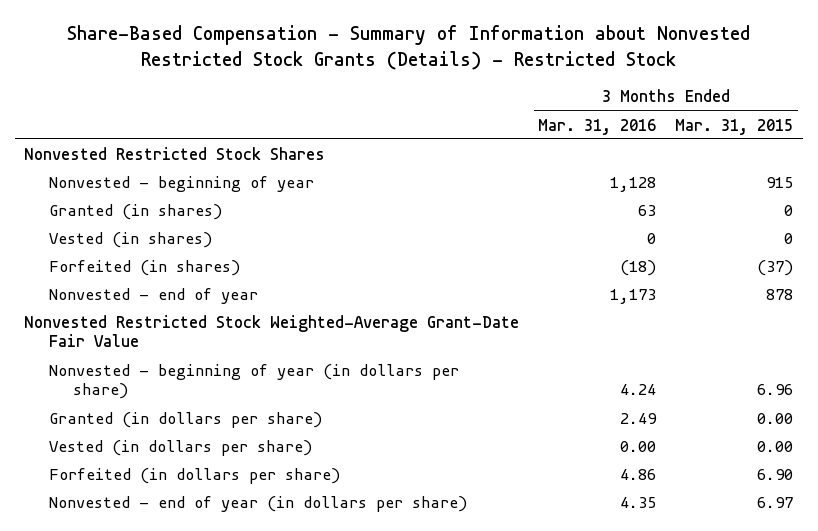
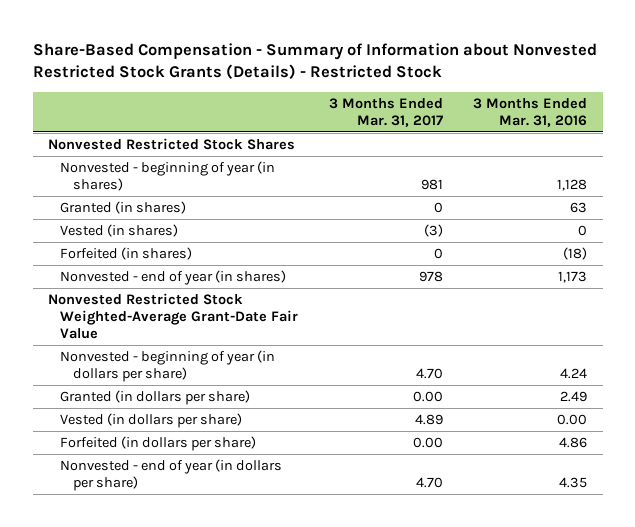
- | 3 Months Ended Mar. 31, 2016 | 3 Months Ended Mar. 31, 2015
+ | 3 Months Ended Mar. 31, 2017 | 3 Months Ended Mar. 31, 2016
- Nonvested - beginning of year | 1,128 | 915
+ Nonvested - beginning of year (in shares) | 981 | 1,128
- Nonvested - end of year | 1,173 | 878
+ Nonvested - end of year (in shares) | 978 | 1,173

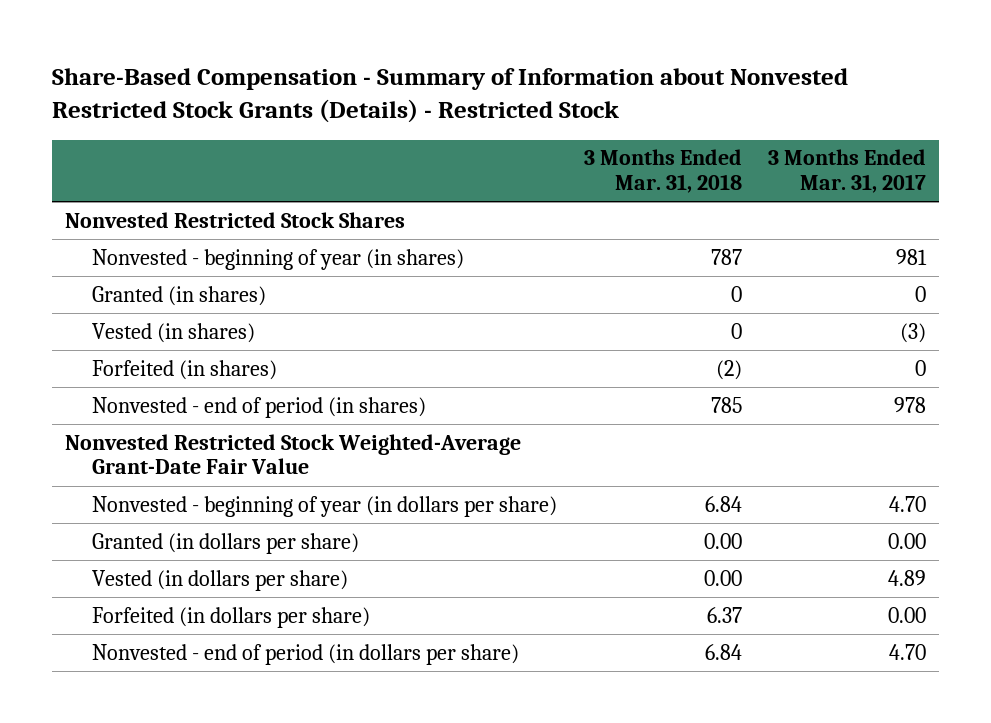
- | 3 Months Ended Mar. 31, 2017 | 3 Months Ended Mar. 31, 2016
+ | 3 Months Ended Mar. 31, 2018 | 3 Months Ended Mar. 31, 2017
- Nonvested - end of year (in shares) | 978 | 1,173
+ Nonvested - end of period (in shares) | 785 | 978
- Nonvested - end of year (in dollars per share) | 4.70 | 4.35
+ Nonvested - end of period (in dollars per share) | 6.84 | 4.70

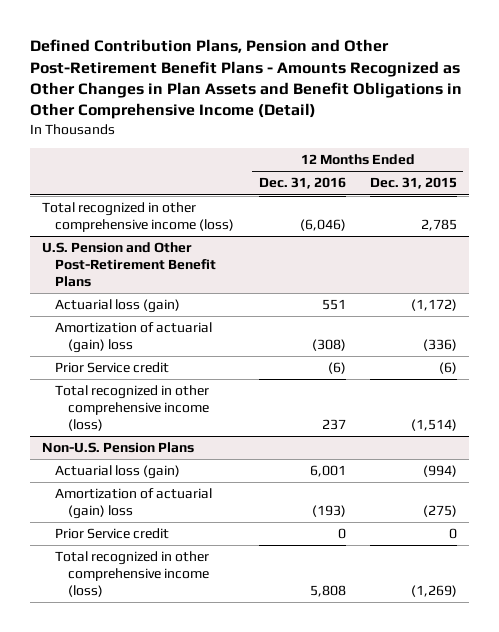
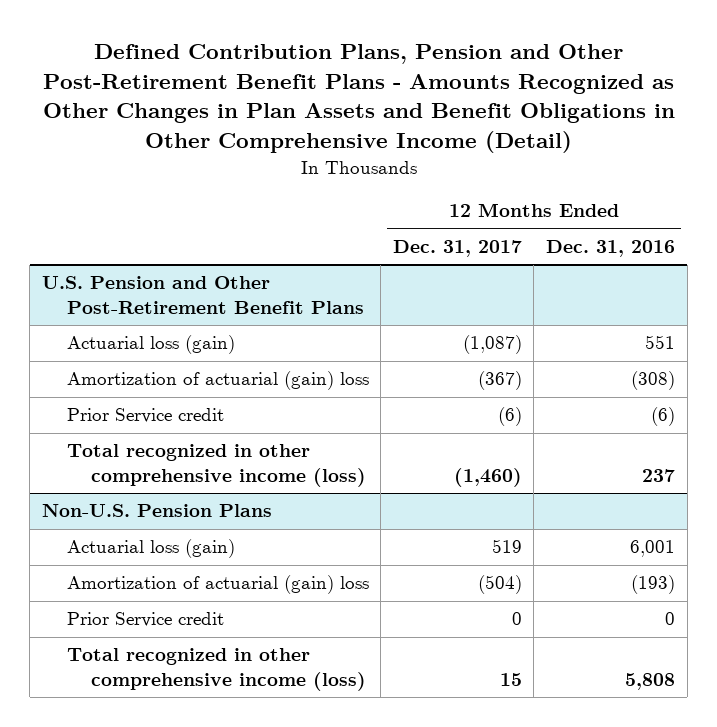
- | 12 Months Ended Dec. 31, 2016 | 12 Months Ended Dec. 31, 2015
+ | 12 Months Ended Dec. 31, 2017 | 12 Months Ended Dec. 31, 2016
- Total recognized in other comprehensive income (loss) | (6,046) | 2,785

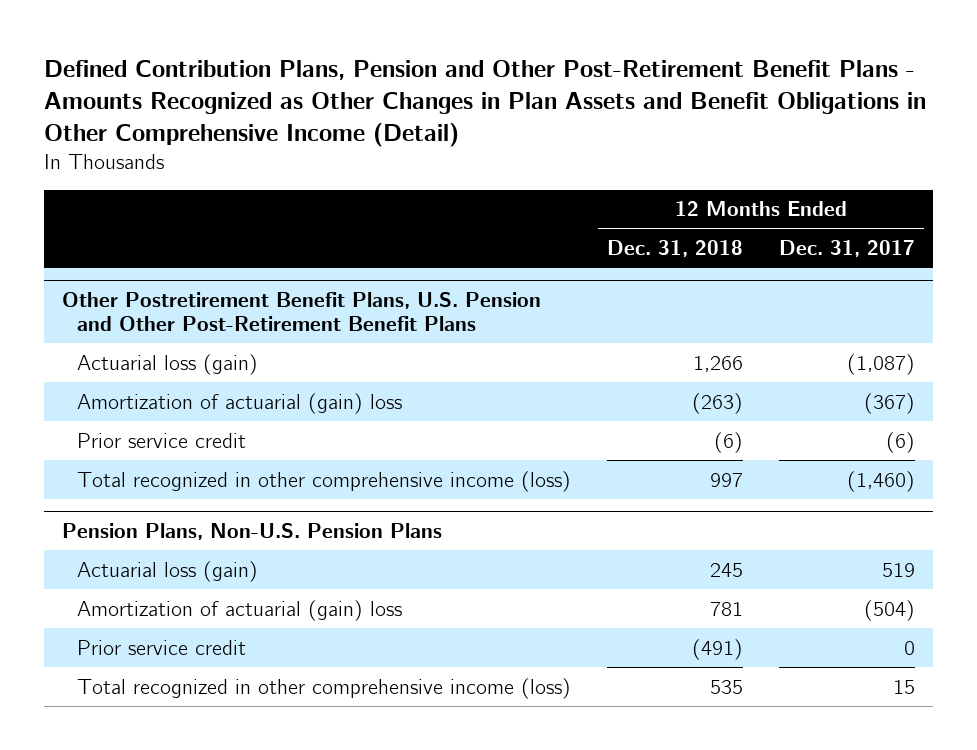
- | 12 Months Ended Dec. 31, 2017 | 12 Months Ended Dec. 31, 2016
+ | 12 Months Ended Dec. 31, 2018 | 12 Months Ended Dec. 31, 2017
- U.S. Pension and Other Post-Retirement Benefit Plans
+ Other Postretirement Benefit Plans, U.S. Pension and Other Post-Retirement Benefit Plans
- Prior Service credit | (6) | (6)
+ Prior service credit | (6) | (6)
- Non-U.S. Pension Plans
+ Pension Plans, Non-U.S. Pension Plans
- Prior Service credit | 0 | 0
+ Prior service credit | (491) | 0

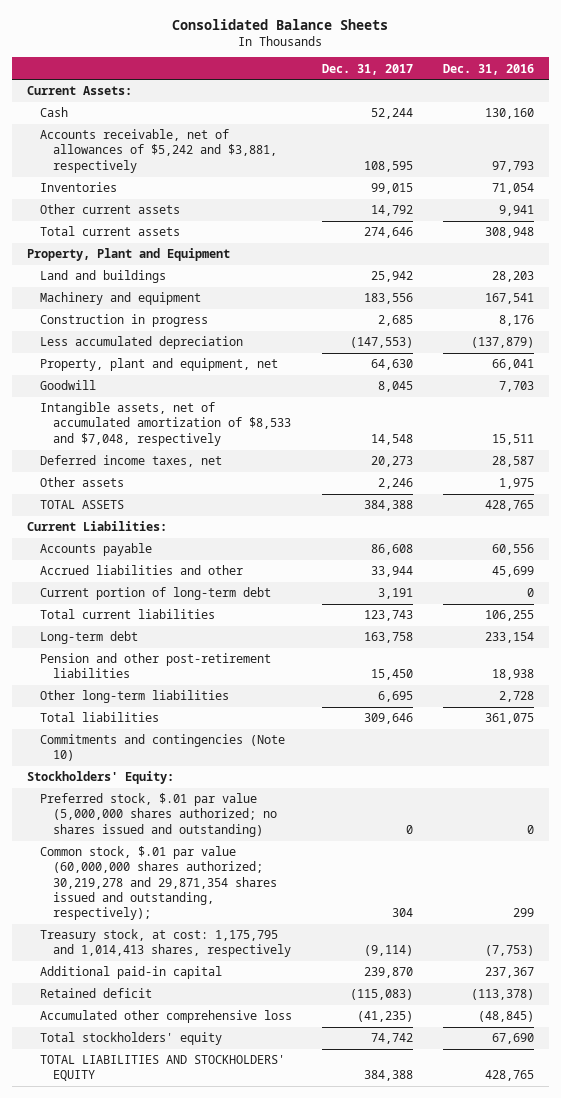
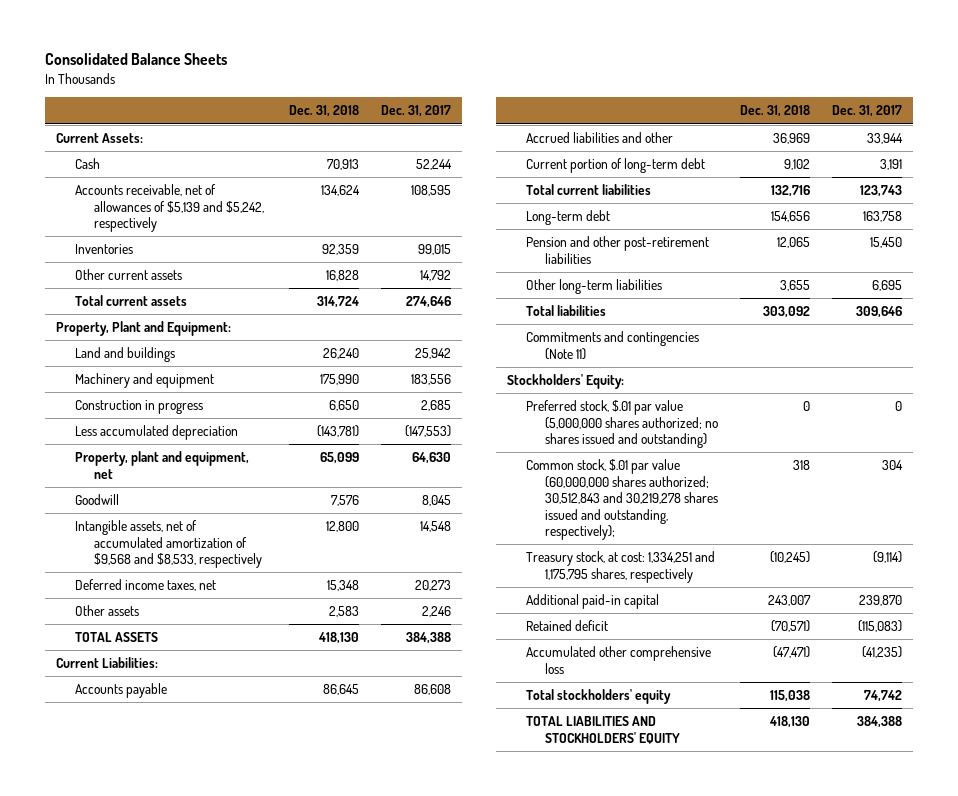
- | Dec. 31, 2017 | Dec. 31, 2016
+ | Dec. 31, 2018 | Dec. 31, 2017
- Accounts receivable, net of allowances of $5,242 and $3,881, respectively | 108,595 | 97,793
+ Accounts receivable, net of allowances of $5,139 and $5,242, respectively | 134,624 | 108,595
- Property, Plant and Equipment
+ Property, Plant and Equipment:
- Intangible assets, net of accumulated amortization of $8,533 and $7,048, respectively | 14,548 | 15,511
+ Intangible assets, net of accumulated amortization of $9,568 and $8,533, respectively | 12,800 | 14,548
- Commitments and contingencies (Note 10)
+ Commitments and contingencies (Note 11)
- Common stock, $.01 par value (60,000,000 shares authorized; 30,219,278 and 29,871,354 shares issued and outstanding, respectively); | 304 | 299
- Treasury stock, at cost: 1,175,795 and 1,014,413 shares, respectively | (9,114) | (7,753)
+ Common stock, $.01 par value (60,000,000 shares authorized; 30,512,843 and 30,219,278 shares issued and outstanding, respectively); | 318 | 304
+ Treasury stock, at cost: 1,334,251 and 1,175,795 shares, respectively | (10,245) | (9,114)

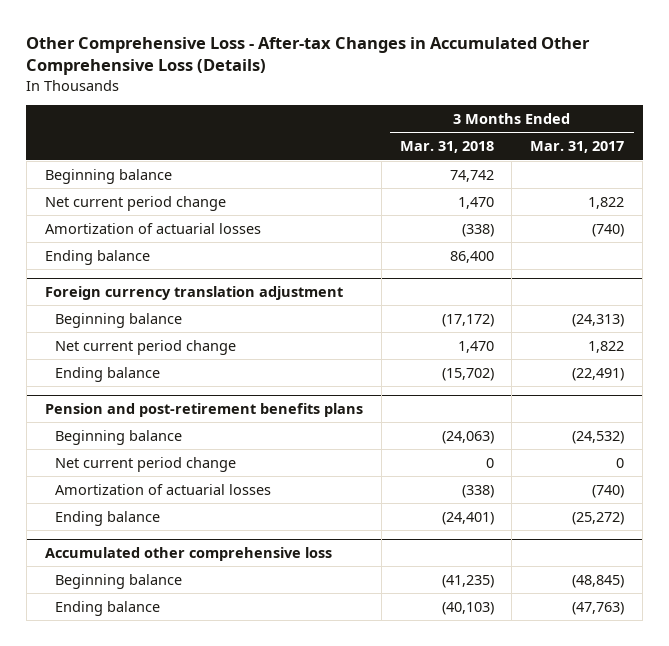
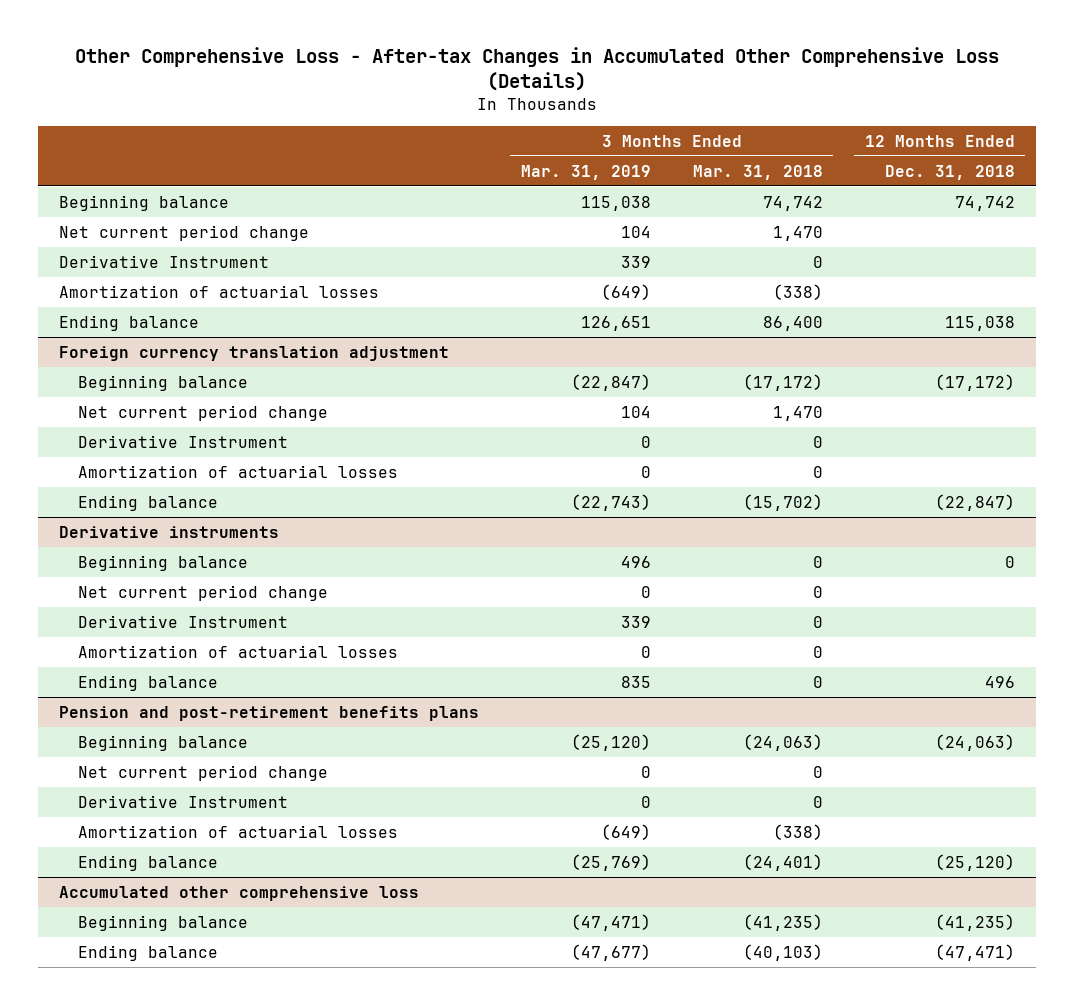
- | 3 Months Ended Mar. 31, 2018 | 3 Months Ended Mar. 31, 2017
+ | 3 Months Ended Mar. 31, 2019 | 3 Months Ended Mar. 31, 2018 | 12 Months Ended Dec. 31, 2018
+ Derivative Instrument | 339 | 0 |
@ Foreign currency translation adjustment
+ Derivative Instrument | 0 | 0 |
+ Amortization of actuarial losses | 0 | 0 |
+ Derivative instruments
+ Beginning balance | 496 | 0 | 0
+ Net current period change | 0 | 0 |
+ Derivative Instrument | 339 | 0 |
+ Amortization of actuarial losses | 0 | 0 |
+ Ending balance | 835 | 0 | 496
@ Pension and post-retirement benefits plans
+ Derivative Instrument | 0 | 0 |

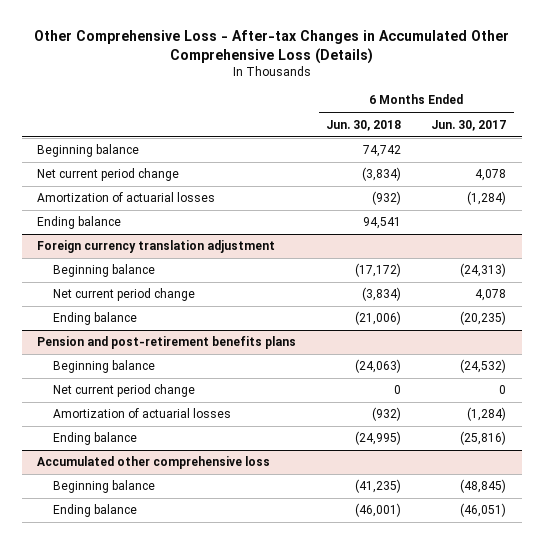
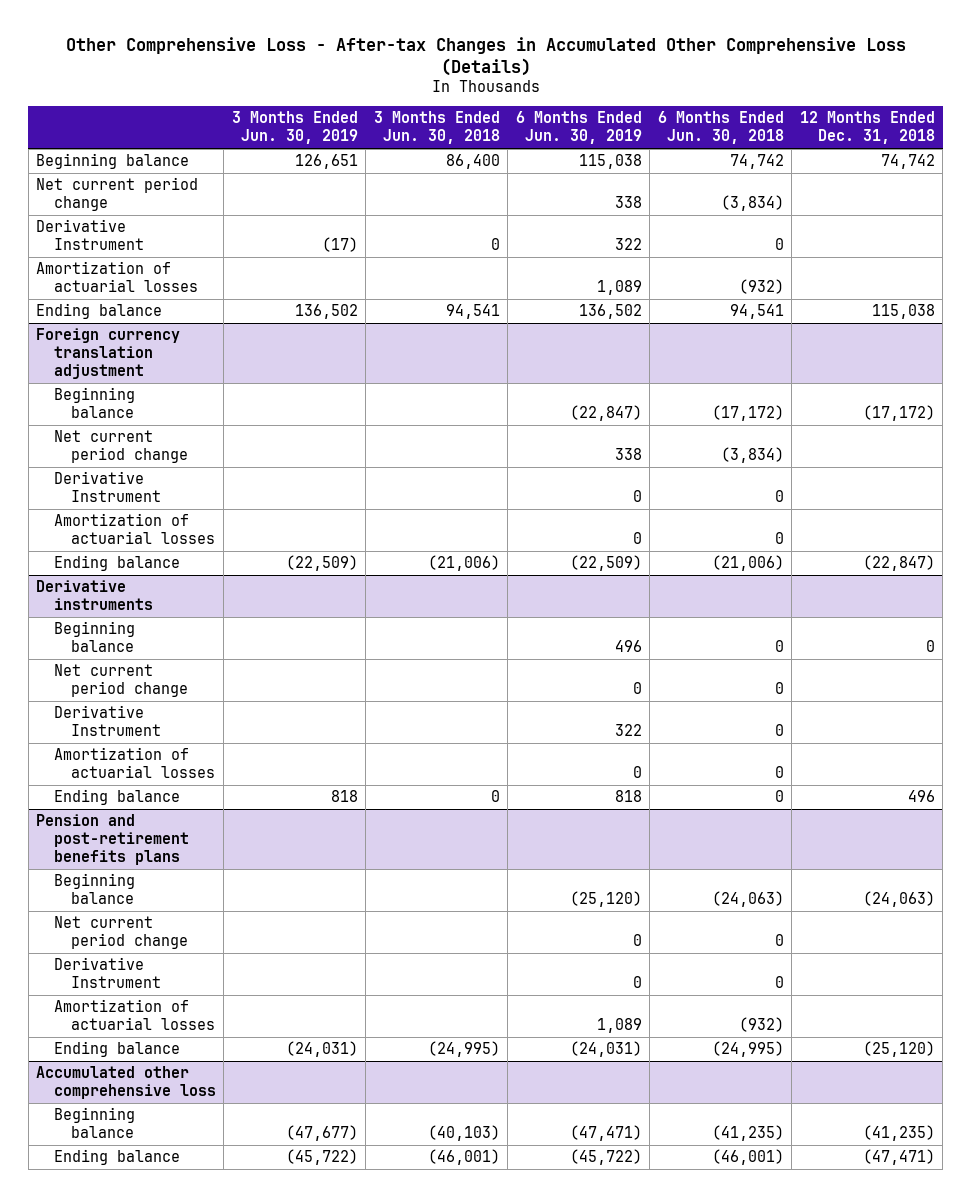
- | 6 Months Ended Jun. 30, 2018 | 6 Months Ended Jun. 30, 2017
+ | 3 Months Ended Jun. 30, 2019 | 3 Months Ended Jun. 30, 2018 | 6 Months Ended Jun. 30, 2019 | 6 Months Ended Jun. 30, 2018 | 12 Months Ended Dec. 31, 2018
+ Derivative Instrument | (17) | 0 | 322 | 0 |
@ Foreign currency translation adjustment
+ Derivative Instrument | | | 0 | 0 |
+ Amortization of actuarial losses | | | 0 | 0 |
+ Derivative instruments
+ Beginning balance | | | 496 | 0 | 0
+ Net current period change | | | 0 | 0 |
+ Derivative Instrument | | | 322 | 0 |
+ Amortization of actuarial losses | | | 0 | 0 |
+ Ending balance | 818 | 0 | 818 | 0 | 496
@ Pension and post-retirement benefits plans
+ Derivative Instrument | | | 0 | 0 |

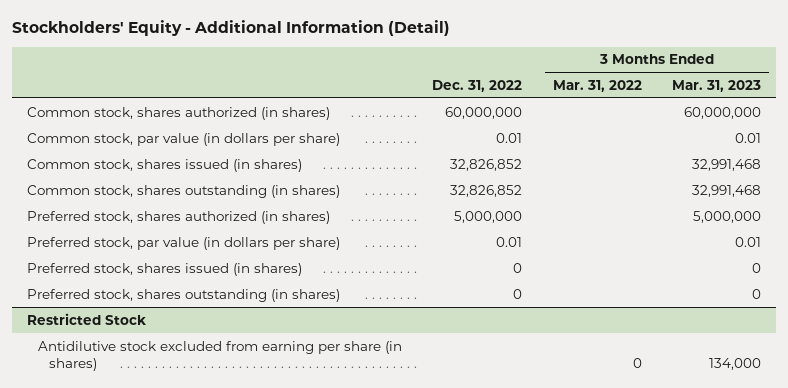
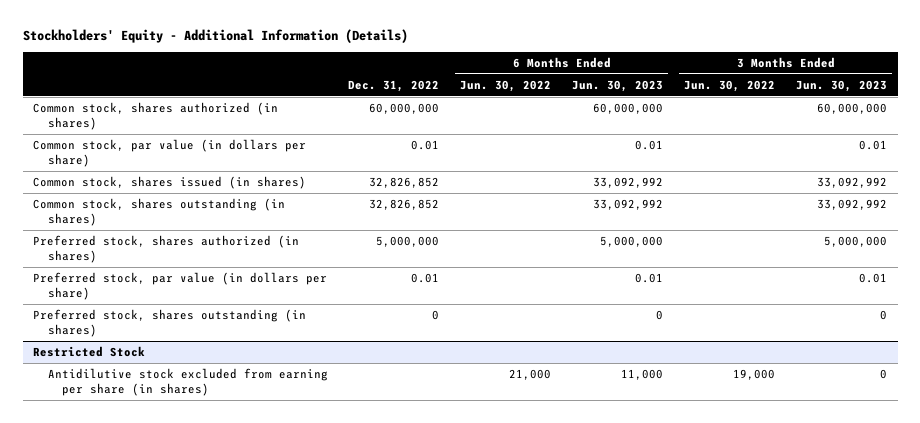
- Stockholders' Equity - Additional Information (Detail)
+ Stockholders' Equity - Additional Information (Details)
- | Dec. 31, 2022 | 3 Months Ended Mar. 31, 2022 | 3 Months Ended Mar. 31, 2023
+ | Dec. 31, 2022 | 6 Months Ended Jun. 30, 2022 | 6 Months Ended Jun. 30, 2023 | 3 Months Ended Jun. 30, 2022 | 3 Months Ended Jun. 30, 2023
- Preferred stock, shares issued (in shares) | 0 | | 0

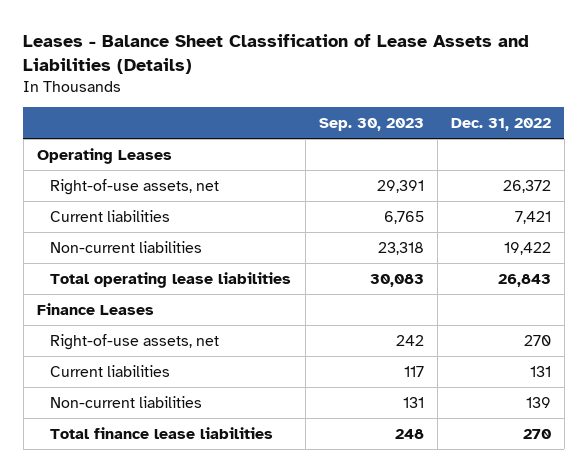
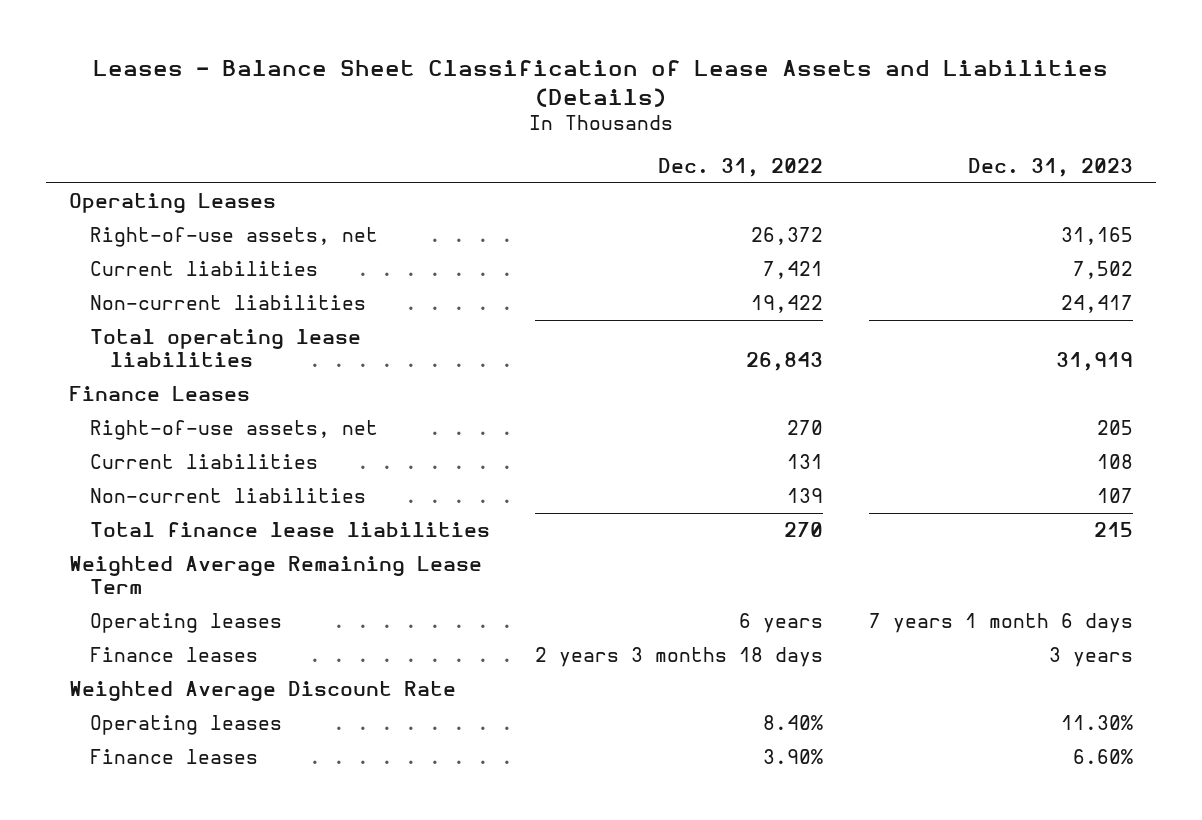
- | Sep. 30, 2023 | Dec. 31, 2022
+ | Dec. 31, 2022 | Dec. 31, 2023
+ Weighted Average Remaining Lease Term
+ Operating leases | 6 years | 7 years 1 month 6 days
+ Finance leases | 2 years 3 months 18 days | 3 years
+ Weighted Average Discount Rate
+ Operating leases | 8.40% | 11.30%
+ Finance leases | 3.90% | 6.60%

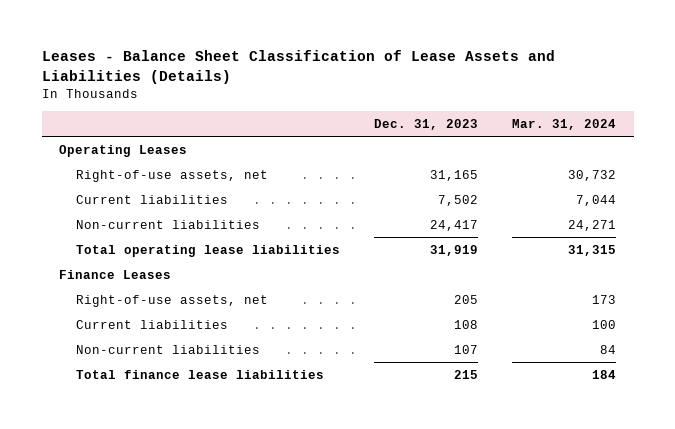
- | Dec. 31, 2022 | Dec. 31, 2023
+ | Dec. 31, 2023 | Mar. 31, 2024
- Weighted Average Remaining Lease Term
- Operating leases | 6 years | 7 years 1 month 6 days
- Finance leases | 2 years 3 months 18 days | 3 years
- Weighted Average Discount Rate
- Operating leases | 8.40% | 11.30%
- Finance leases | 3.90% | 6.60%

